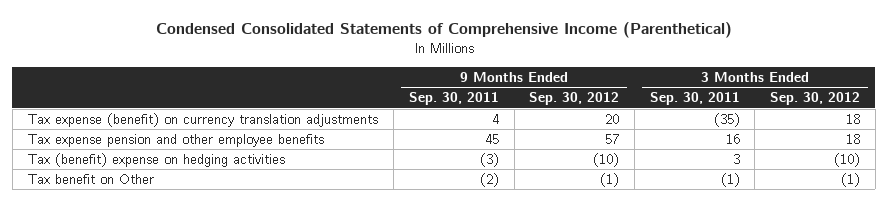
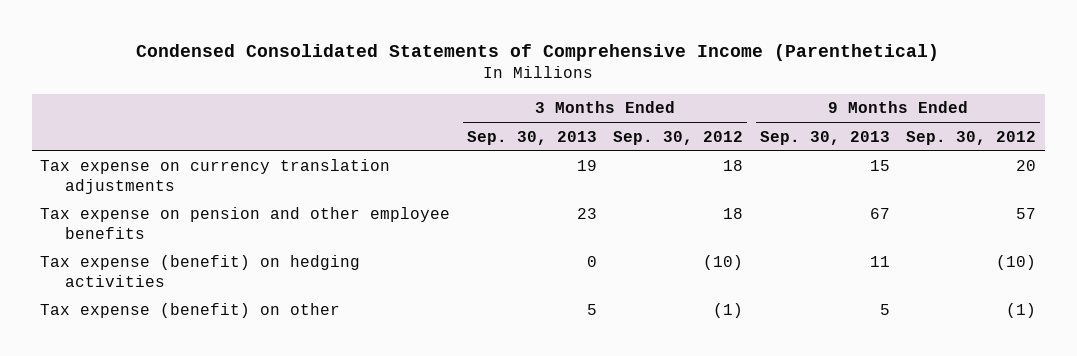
- | 9 Months Ended Sep. 30, 2011 | 9 Months Ended Sep. 30, 2012 | 3 Months Ended Sep. 30, 2011 | 3 Months Ended Sep. 30, 2012
+ | 3 Months Ended Sep. 30, 2013 | 3 Months Ended Sep. 30, 2012 | 9 Months Ended Sep. 30, 2013 | 9 Months Ended Sep. 30, 2012
- Tax expense (benefit) on currency translation adjustments | 4 | 20 | (35) | 18
- Tax expense pension and other employee benefits | 45 | 57 | 16 | 18
- Tax (benefit) expense on hedging activities | (3) | (10) | 3 | (10)
- Tax benefit on Other | (2) | (1) | (1) | (1)
+ Tax expense on currency translation adjustments | 19 | 18 | 15 | 20
+ Tax expense on pension and other employee benefits | 23 | 18 | 67 | 57
+ Tax expense (benefit) on hedging activities | 0 | (10) | 11 | (10)
+ Tax expense (benefit) on other | 5 | (1) | 5 | (1)

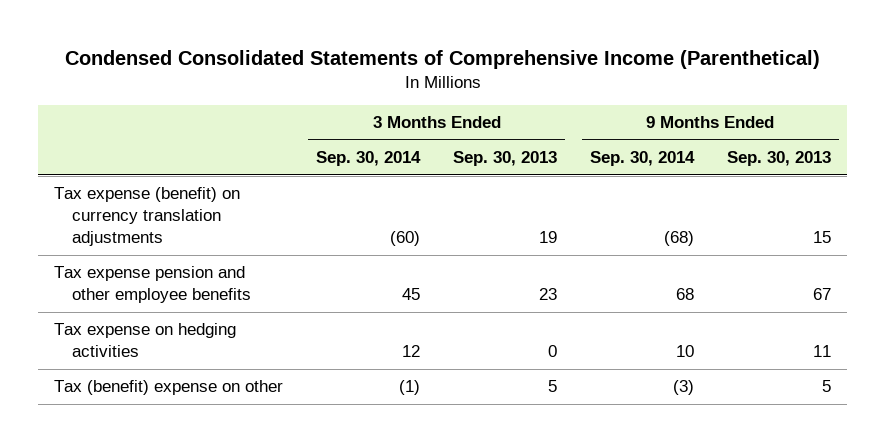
- | 3 Months Ended Sep. 30, 2013 | 3 Months Ended Sep. 30, 2012 | 9 Months Ended Sep. 30, 2013 | 9 Months Ended Sep. 30, 2012
+ | 3 Months Ended Sep. 30, 2014 | 3 Months Ended Sep. 30, 2013 | 9 Months Ended Sep. 30, 2014 | 9 Months Ended Sep. 30, 2013
- Tax expense on currency translation adjustments | 19 | 18 | 15 | 20
- Tax expense on pension and other employee benefits | 23 | 18 | 67 | 57
- Tax expense (benefit) on hedging activities | 0 | (10) | 11 | (10)
- Tax expense (benefit) on other | 5 | (1) | 5 | (1)
+ Tax expense (benefit) on currency translation adjustments | (60) | 19 | (68) | 15
+ Tax expense pension and other employee benefits | 45 | 23 | 68 | 67
+ Tax expense on hedging activities | 12 | 0 | 10 | 11
+ Tax (benefit) expense on other | (1) | 5 | (3) | 5

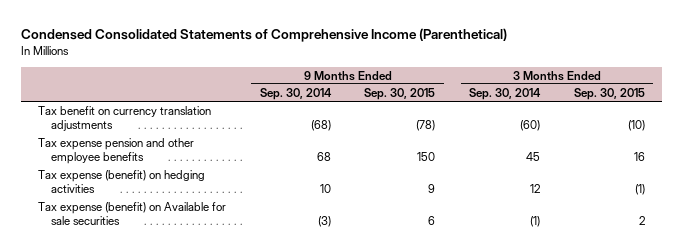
- | 3 Months Ended Sep. 30, 2014 | 3 Months Ended Sep. 30, 2013 | 9 Months Ended Sep. 30, 2014 | 9 Months Ended Sep. 30, 2013
+ | 9 Months Ended Sep. 30, 2014 | 9 Months Ended Sep. 30, 2015 | 3 Months Ended Sep. 30, 2014 | 3 Months Ended Sep. 30, 2015
- Tax expense (benefit) on currency translation adjustments | (60) | 19 | (68) | 15
+ Tax benefit on currency translation adjustments | (68) | (78) | (60) | (10)
- Tax expense on hedging activities | 12 | 0 | 10 | 11
- Tax (benefit) expense on other | (1) | 5 | (3) | 5
+ Tax expense (benefit) on hedging activities | 10 | 9 | 12 | (1)
+ Tax expense (benefit) on Available for sale securities | (3) | 6 | (1) | 2

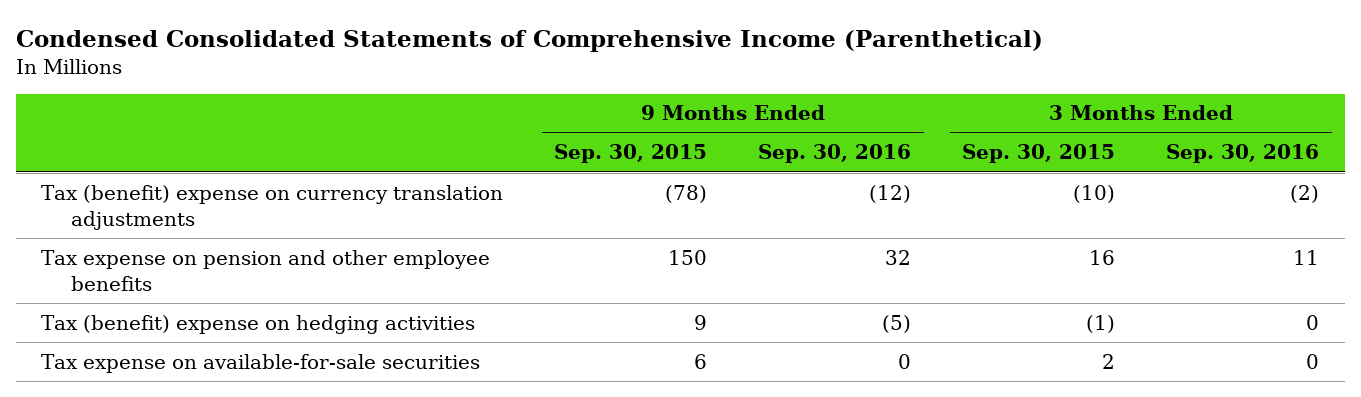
- | 9 Months Ended Sep. 30, 2014 | 9 Months Ended Sep. 30, 2015 | 3 Months Ended Sep. 30, 2014 | 3 Months Ended Sep. 30, 2015
+ | 9 Months Ended Sep. 30, 2015 | 9 Months Ended Sep. 30, 2016 | 3 Months Ended Sep. 30, 2015 | 3 Months Ended Sep. 30, 2016
- Tax benefit on currency translation adjustments | (68) | (78) | (60) | (10)
- Tax expense pension and other employee benefits | 68 | 150 | 45 | 16
- Tax expense (benefit) on hedging activities | 10 | 9 | 12 | (1)
- Tax expense (benefit) on Available for sale securities | (3) | 6 | (1) | 2
+ Tax (benefit) expense on currency translation adjustments | (78) | (12) | (10) | (2)
+ Tax expense on pension and other employee benefits | 150 | 32 | 16 | 11
+ Tax (benefit) expense on hedging activities | 9 | (5) | (1) | 0
+ Tax expense on available-for-sale securities | 6 | 0 | 2 | 0

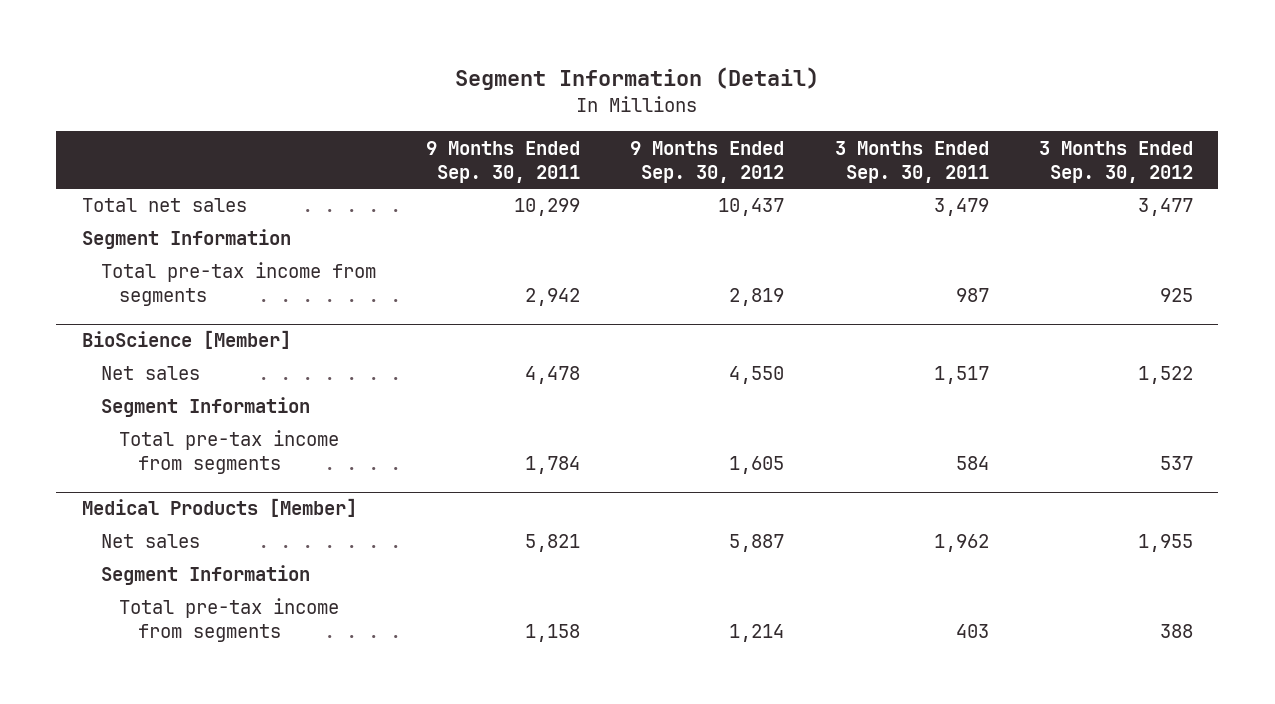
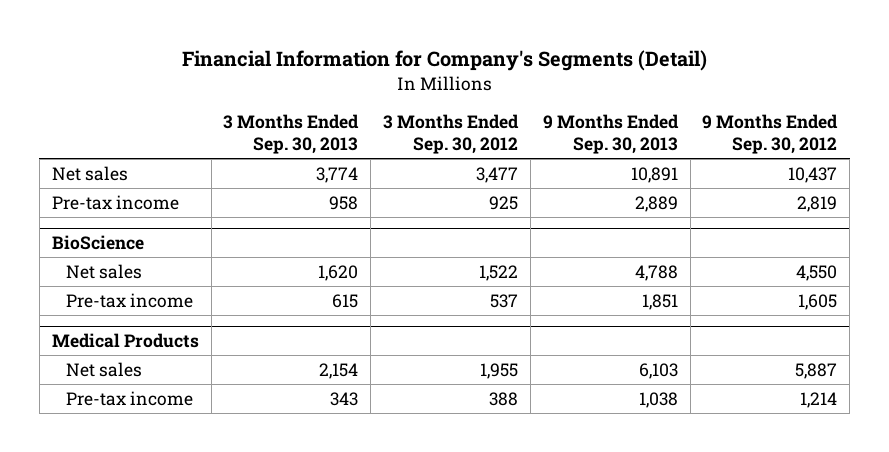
- Segment Information (Detail)
+ Financial Information for Company's Segments (Detail)
- | 9 Months Ended Sep. 30, 2011 | 9 Months Ended Sep. 30, 2012 | 3 Months Ended Sep. 30, 2011 | 3 Months Ended Sep. 30, 2012
+ | 3 Months Ended Sep. 30, 2013 | 3 Months Ended Sep. 30, 2012 | 9 Months Ended Sep. 30, 2013 | 9 Months Ended Sep. 30, 2012
- Total net sales | 10,299 | 10,437 | 3,479 | 3,477
- Segment Information
- Total pre-tax income from segments | 2,942 | 2,819 | 987 | 925
- BioScience [Member]
+ Net sales | 3,774 | 3,477 | 10,891 | 10,437
+ Pre-tax income | 958 | 925 | 2,889 | 2,819
+ BioScience
- Segment Information
- Total pre-tax income from segments | 1,784 | 1,605 | 584 | 537
- Medical Products [Member]
+ Pre-tax income | 615 | 537 | 1,851 | 1,605
+ Medical Products
- Segment Information
- Total pre-tax income from segments | 1,158 | 1,214 | 403 | 388
+ Pre-tax income | 343 | 388 | 1,038 | 1,214

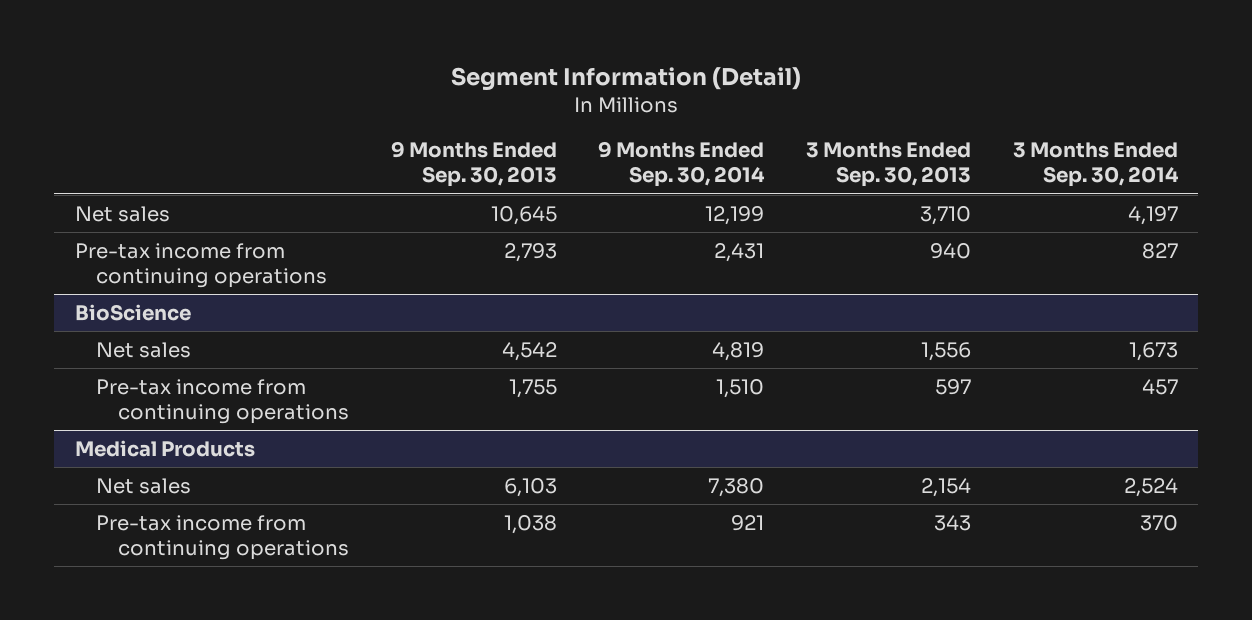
- Financial Information for Company's Segments (Detail)
+ Segment Information (Detail)
- | 3 Months Ended Sep. 30, 2013 | 3 Months Ended Sep. 30, 2012 | 9 Months Ended Sep. 30, 2013 | 9 Months Ended Sep. 30, 2012
+ | 9 Months Ended Sep. 30, 2013 | 9 Months Ended Sep. 30, 2014 | 3 Months Ended Sep. 30, 2013 | 3 Months Ended Sep. 30, 2014
- Net sales | 3,774 | 3,477 | 10,891 | 10,437
- Pre-tax income | 958 | 925 | 2,889 | 2,819
+ Net sales | 10,645 | 12,199 | 3,710 | 4,197
+ Pre-tax income from continuing operations | 2,793 | 2,431 | 940 | 827
@ BioScience
- Net sales | 1,620 | 1,522 | 4,788 | 4,550
- Pre-tax income | 615 | 537 | 1,851 | 1,605
+ Net sales | 4,542 | 4,819 | 1,556 | 1,673
+ Pre-tax income from continuing operations | 1,755 | 1,510 | 597 | 457
@ Medical Products
- Pre-tax income | 343 | 388 | 1,038 | 1,214
+ Pre-tax income from continuing operations | 1,038 | 921 | 343 | 370

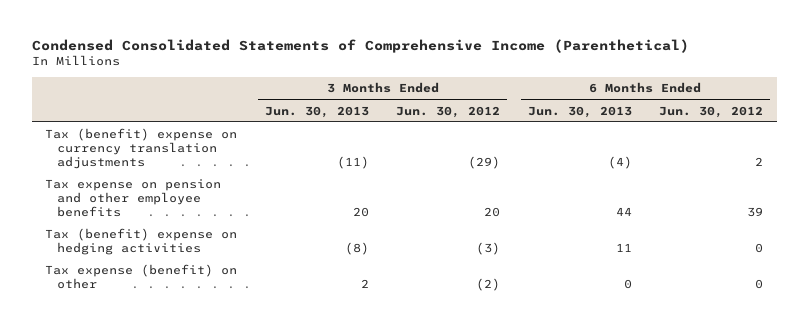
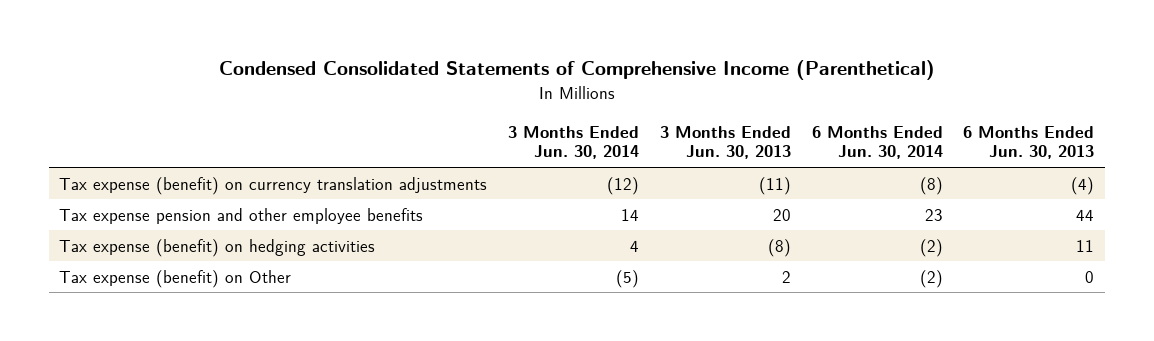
- | 3 Months Ended Jun. 30, 2013 | 3 Months Ended Jun. 30, 2012 | 6 Months Ended Jun. 30, 2013 | 6 Months Ended Jun. 30, 2012
+ | 3 Months Ended Jun. 30, 2014 | 3 Months Ended Jun. 30, 2013 | 6 Months Ended Jun. 30, 2014 | 6 Months Ended Jun. 30, 2013
- Tax (benefit) expense on currency translation adjustments | (11) | (29) | (4) | 2
- Tax expense on pension and other employee benefits | 20 | 20 | 44 | 39
- Tax (benefit) expense on hedging activities | (8) | (3) | 11 | 0
- Tax expense (benefit) on other | 2 | (2) | 0 | 0
+ Tax expense (benefit) on currency translation adjustments | (12) | (11) | (8) | (4)
+ Tax expense pension and other employee benefits | 14 | 20 | 23 | 44
+ Tax expense (benefit) on hedging activities | 4 | (8) | (2) | 11
+ Tax expense (benefit) on Other | (5) | 2 | (2) | 0

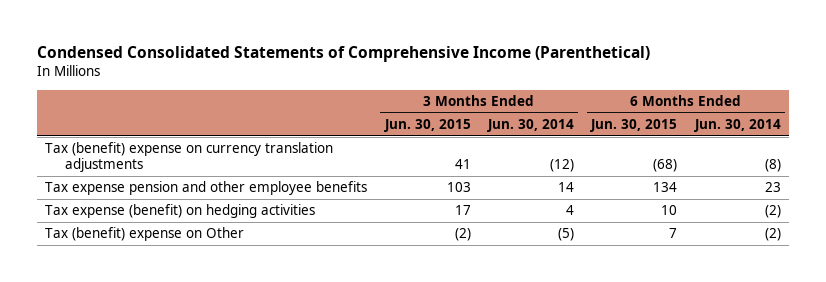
- | 3 Months Ended Jun. 30, 2014 | 3 Months Ended Jun. 30, 2013 | 6 Months Ended Jun. 30, 2014 | 6 Months Ended Jun. 30, 2013
+ | 3 Months Ended Jun. 30, 2015 | 3 Months Ended Jun. 30, 2014 | 6 Months Ended Jun. 30, 2015 | 6 Months Ended Jun. 30, 2014
- Tax expense (benefit) on currency translation adjustments | (12) | (11) | (8) | (4)
+ Tax (benefit) expense on currency translation adjustments | 41 | (12) | (68) | (8)
- Tax expense (benefit) on Other | (5) | 2 | (2) | 0
+ Tax (benefit) expense on Other | (2) | (5) | 7 | (2)

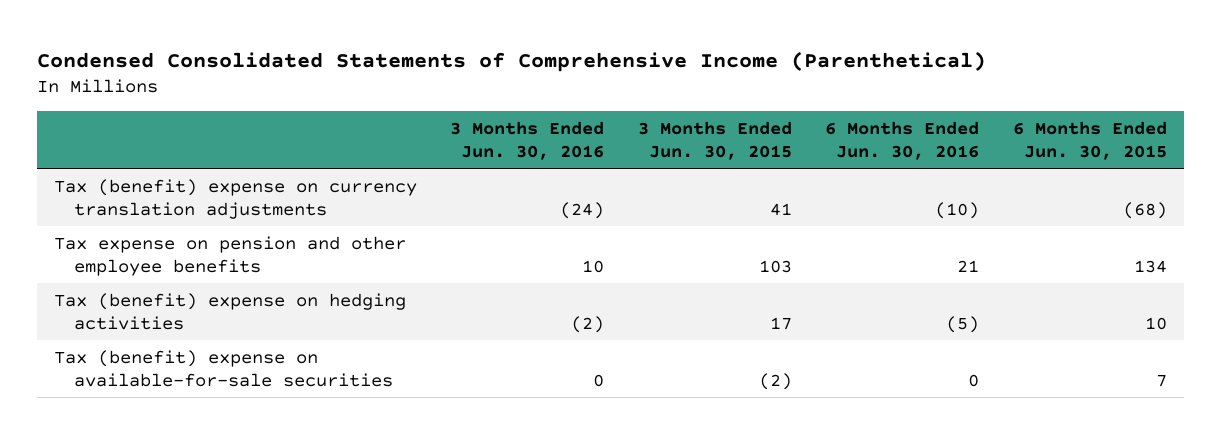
- | 3 Months Ended Jun. 30, 2015 | 3 Months Ended Jun. 30, 2014 | 6 Months Ended Jun. 30, 2015 | 6 Months Ended Jun. 30, 2014
+ | 3 Months Ended Jun. 30, 2016 | 3 Months Ended Jun. 30, 2015 | 6 Months Ended Jun. 30, 2016 | 6 Months Ended Jun. 30, 2015
- Tax expense pension and other employee benefits | 103 | 14 | 134 | 23
- Tax expense (benefit) on hedging activities | 17 | 4 | 10 | (2)
- Tax (benefit) expense on Other | (2) | (5) | 7 | (2)
+ Tax expense on pension and other employee benefits | 10 | 103 | 21 | 134
+ Tax (benefit) expense on hedging activities | (2) | 17 | (5) | 10
+ Tax (benefit) expense on available-for-sale securities | 0 | (2) | 0 | 7

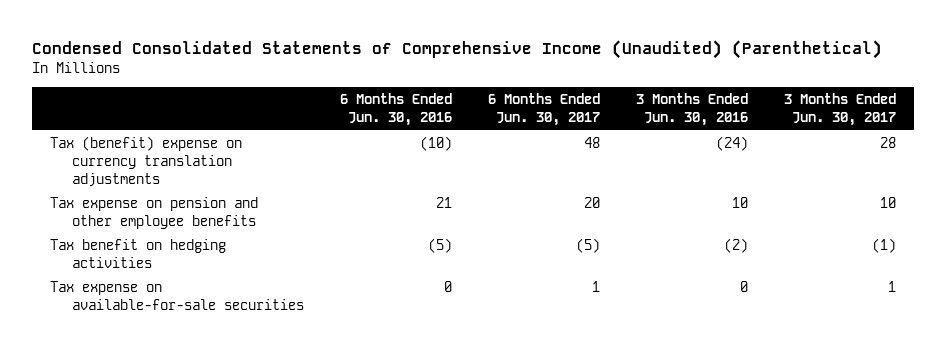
- Condensed Consolidated Statements of Comprehensive Income (Parenthetical)
+ Condensed Consolidated Statements of Comprehensive Income (Unaudited) (Parenthetical)
- | 3 Months Ended Jun. 30, 2016 | 3 Months Ended Jun. 30, 2015 | 6 Months Ended Jun. 30, 2016 | 6 Months Ended Jun. 30, 2015
+ | 6 Months Ended Jun. 30, 2016 | 6 Months Ended Jun. 30, 2017 | 3 Months Ended Jun. 30, 2016 | 3 Months Ended Jun. 30, 2017
- Tax (benefit) expense on hedging activities | (2) | 17 | (5) | 10
- Tax (benefit) expense on available-for-sale securities | 0 | (2) | 0 | 7
+ Tax benefit on hedging activities | (5) | (5) | (2) | (1)
+ Tax expense on available-for-sale securities | 0 | 1 | 0 | 1

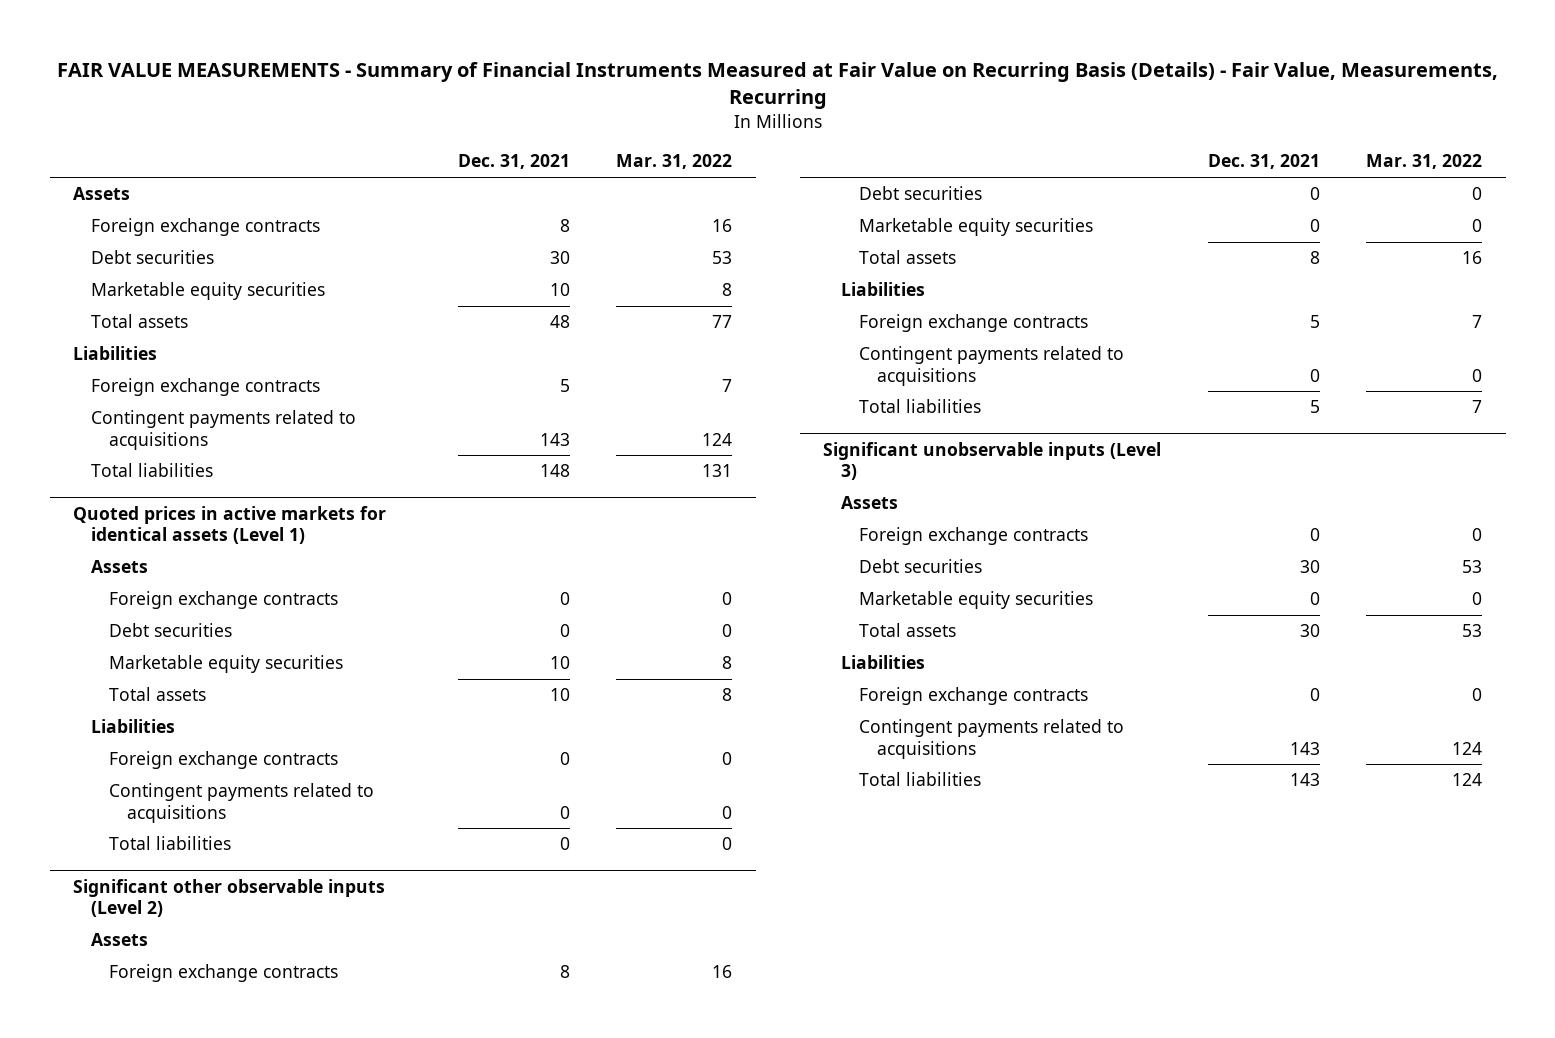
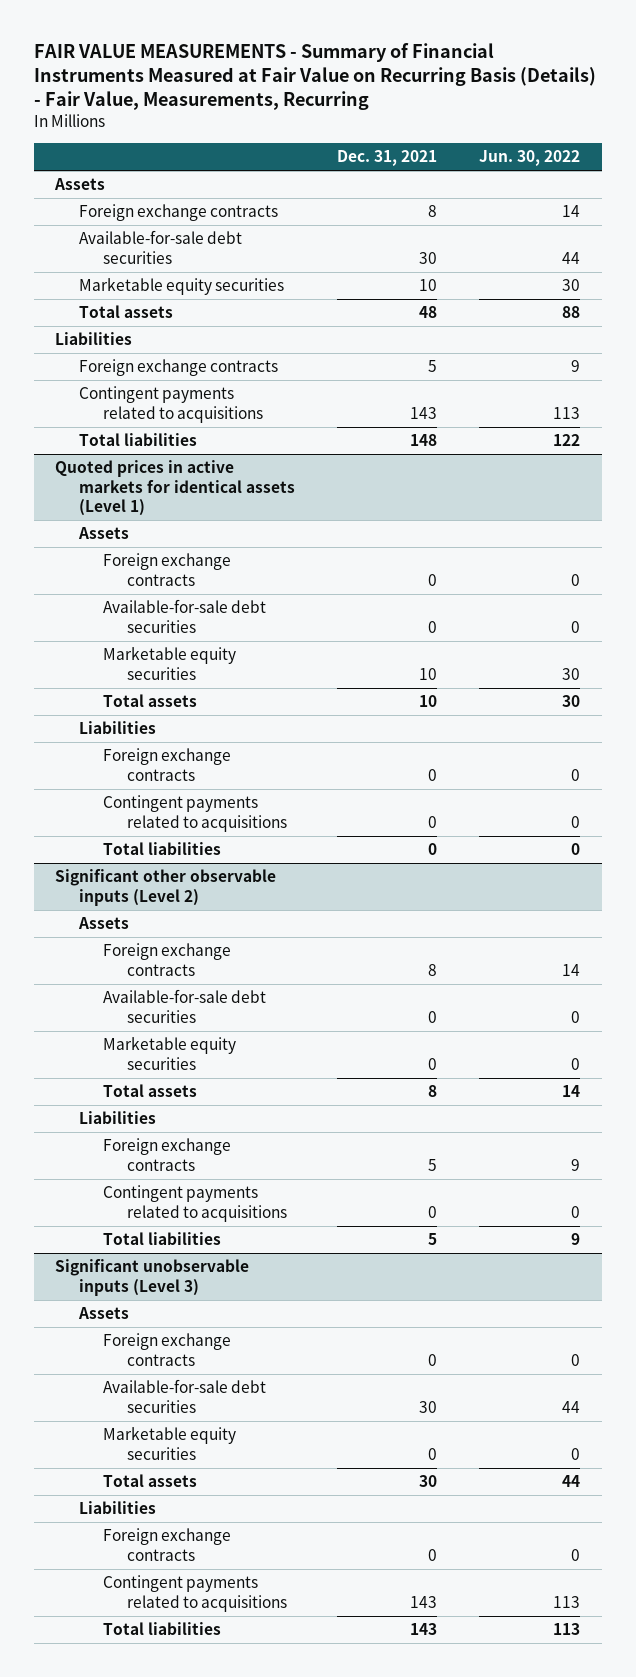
- | Dec. 31, 2021 | Mar. 31, 2022
+ | Dec. 31, 2021 | Jun. 30, 2022
- Debt securities | 30 | 53
+ Available-for-sale debt securities | 30 | 44
@ Quoted prices in active markets for identical assets (Level 1)
- Debt securities | 0 | 0
+ Available-for-sale debt securities | 0 | 0
@ Significant other observable inputs (Level 2)
- Debt securities | 0 | 0
+ Available-for-sale debt securities | 0 | 0
@ Significant unobservable inputs (Level 3)
- Debt securities | 30 | 53
+ Available-for-sale debt securities | 30 | 44

